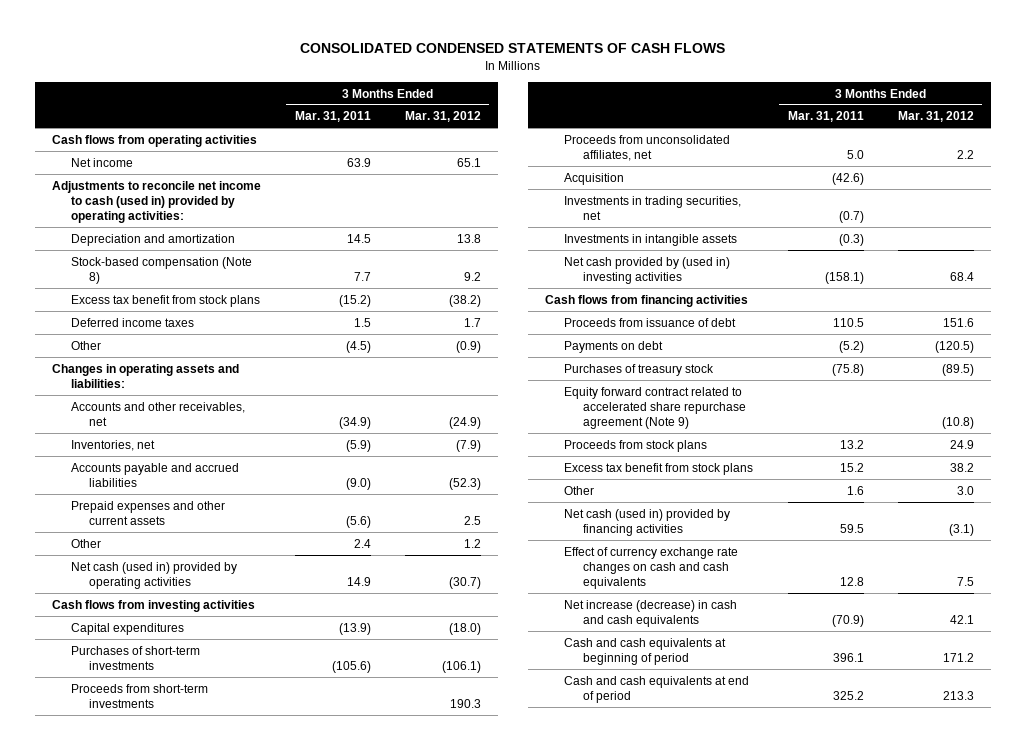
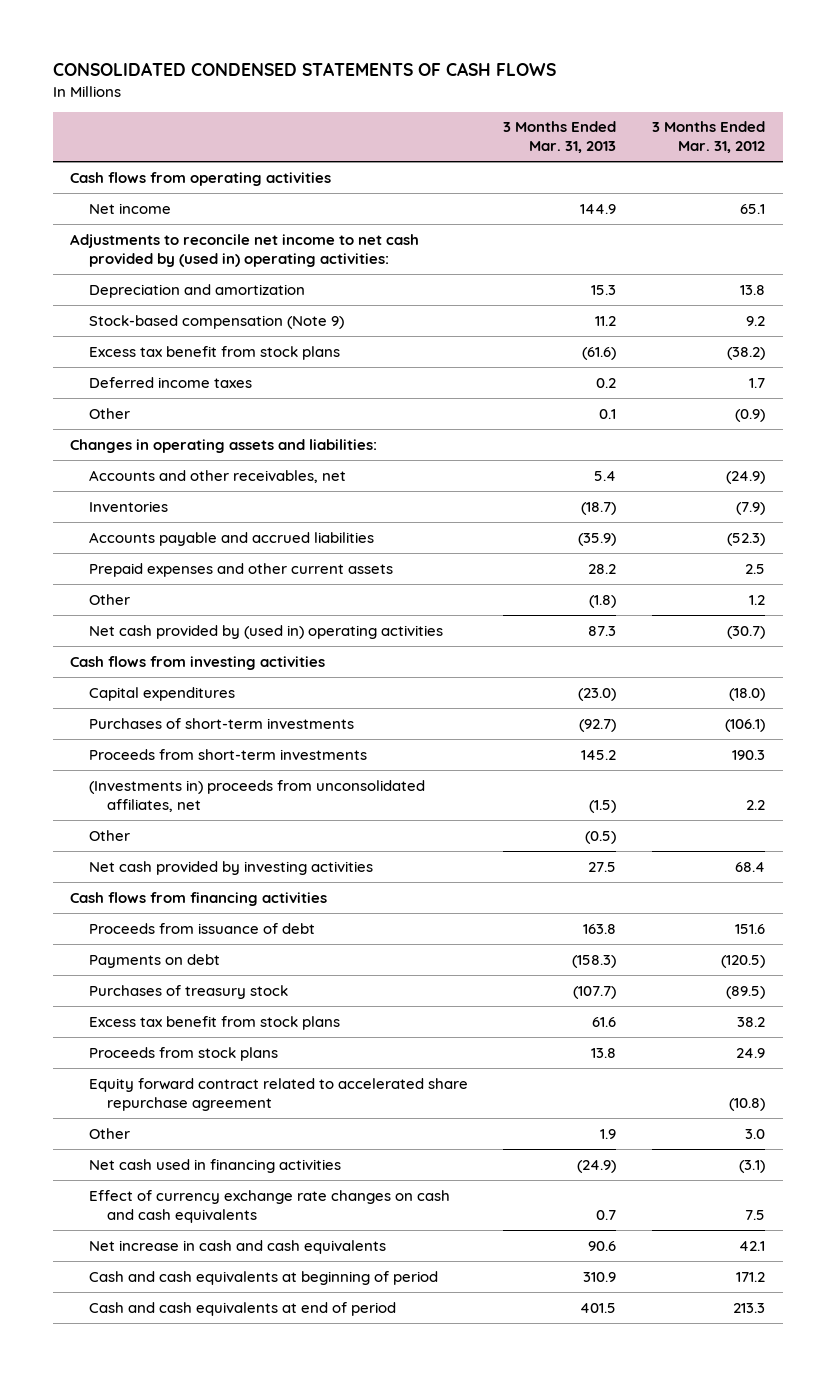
- | 3 Months Ended Mar. 31, 2011 | 3 Months Ended Mar. 31, 2012
+ | 3 Months Ended Mar. 31, 2013 | 3 Months Ended Mar. 31, 2012
- Adjustments to reconcile net income to cash (used in) provided by operating activities:
+ Adjustments to reconcile net income to net cash provided by (used in) operating activities:
- Stock-based compensation (Note 8) | 7.7 | 9.2
+ Stock-based compensation (Note 9) | 11.2 | 9.2
- Inventories, net | (5.9) | (7.9)
+ Inventories | (18.7) | (7.9)
- Net cash (used in) provided by operating activities | 14.9 | (30.7)
+ Net cash provided by (used in) operating activities | 87.3 | (30.7)
- Proceeds from unconsolidated affiliates, net | 5.0 | 2.2
- Acquisition | (42.6) |
- Investments in trading securities, net | (0.7) |
- Investments in intangible assets | (0.3) |
- Net cash provided by (used in) investing activities | (158.1) | 68.4
+ (Investments in) proceeds from unconsolidated affiliates, net | (1.5) | 2.2
+ Other | (0.5) |
+ Net cash provided by investing activities | 27.5 | 68.4
- Equity forward contract related to accelerated share repurchase agreement (Note 9) | | (10.8)
moved down: Proceeds from stock plans | 13.8 | 24.9
+ Equity forward contract related to accelerated share repurchase agreement | | (10.8)
- Net cash (used in) provided by financing activities | 59.5 | (3.1)
+ Net cash used in financing activities | (24.9) | (3.1)
- Net increase (decrease) in cash and cash equivalents | (70.9) | 42.1
+ Net increase in cash and cash equivalents | 90.6 | 42.1

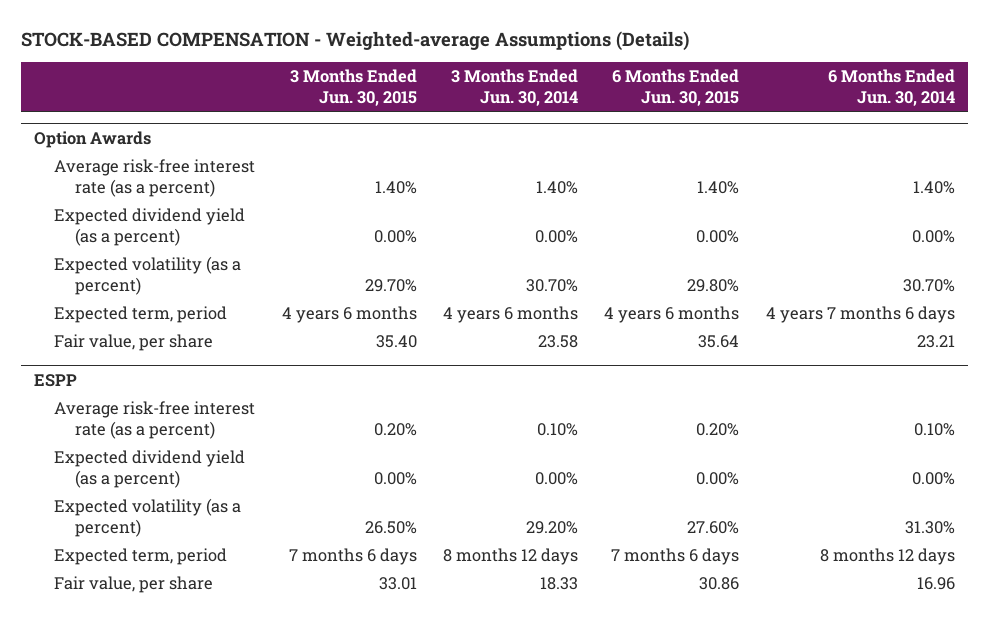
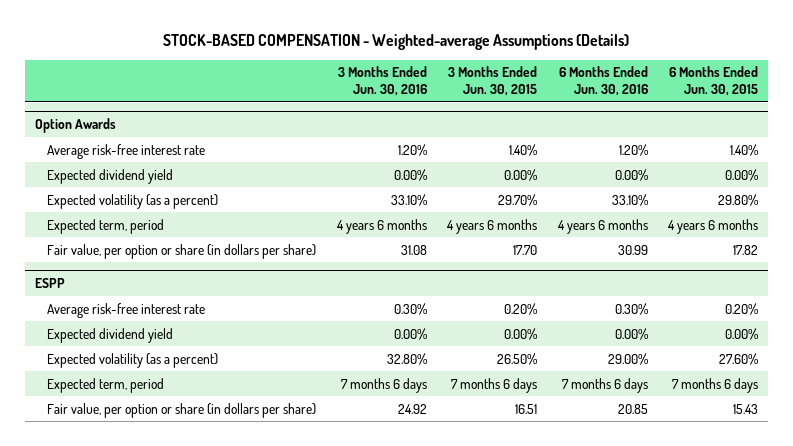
- | 3 Months Ended Jun. 30, 2015 | 3 Months Ended Jun. 30, 2014 | 6 Months Ended Jun. 30, 2015 | 6 Months Ended Jun. 30, 2014
+ | 3 Months Ended Jun. 30, 2016 | 3 Months Ended Jun. 30, 2015 | 6 Months Ended Jun. 30, 2016 | 6 Months Ended Jun. 30, 2015
@ Option Awards
- Average risk-free interest rate (as a percent) | 1.40% | 1.40% | 1.40% | 1.40%
- Expected dividend yield (as a percent) | 0.00% | 0.00% | 0.00% | 0.00%
+ Average risk-free interest rate | 1.20% | 1.40% | 1.20% | 1.40%
+ Expected dividend yield | 0.00% | 0.00% | 0.00% | 0.00%
- Fair value, per share | 35.40 | 23.58 | 35.64 | 23.21
+ Fair value, per option or share (in dollars per share) | 31.08 | 17.70 | 30.99 | 17.82
@ ESPP
- Average risk-free interest rate (as a percent) | 0.20% | 0.10% | 0.20% | 0.10%
- Expected dividend yield (as a percent) | 0.00% | 0.00% | 0.00% | 0.00%
+ Average risk-free interest rate | 0.30% | 0.20% | 0.30% | 0.20%
+ Expected dividend yield | 0.00% | 0.00% | 0.00% | 0.00%
- Fair value, per share | 33.01 | 18.33 | 30.86 | 16.96
+ Fair value, per option or share (in dollars per share) | 24.92 | 16.51 | 20.85 | 15.43

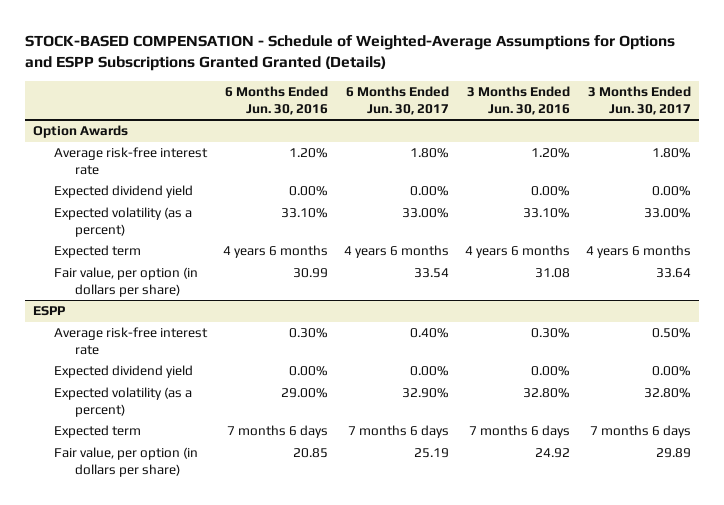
- STOCK-BASED COMPENSATION - Weighted-average Assumptions (Details)
+ STOCK-BASED COMPENSATION - Schedule of Weighted-Average Assumptions for Options and ESPP Subscriptions Granted Granted (Details)
- | 3 Months Ended Jun. 30, 2016 | 3 Months Ended Jun. 30, 2015 | 6 Months Ended Jun. 30, 2016 | 6 Months Ended Jun. 30, 2015
+ | 6 Months Ended Jun. 30, 2016 | 6 Months Ended Jun. 30, 2017 | 3 Months Ended Jun. 30, 2016 | 3 Months Ended Jun. 30, 2017
@ Option Awards
- Expected term, period | 4 years 6 months | 4 years 6 months | 4 years 6 months | 4 years 6 months
- Fair value, per option or share (in dollars per share) | 31.08 | 17.70 | 30.99 | 17.82
+ Expected term | 4 years 6 months | 4 years 6 months | 4 years 6 months | 4 years 6 months
+ Fair value, per option (in dollars per share) | 30.99 | 33.54 | 31.08 | 33.64
@ ESPP
- Expected term, period | 7 months 6 days | 7 months 6 days | 7 months 6 days | 7 months 6 days
- Fair value, per option or share (in dollars per share) | 24.92 | 16.51 | 20.85 | 15.43
+ Expected term | 7 months 6 days | 7 months 6 days | 7 months 6 days | 7 months 6 days
+ Fair value, per option (in dollars per share) | 20.85 | 25.19 | 24.92 | 29.89

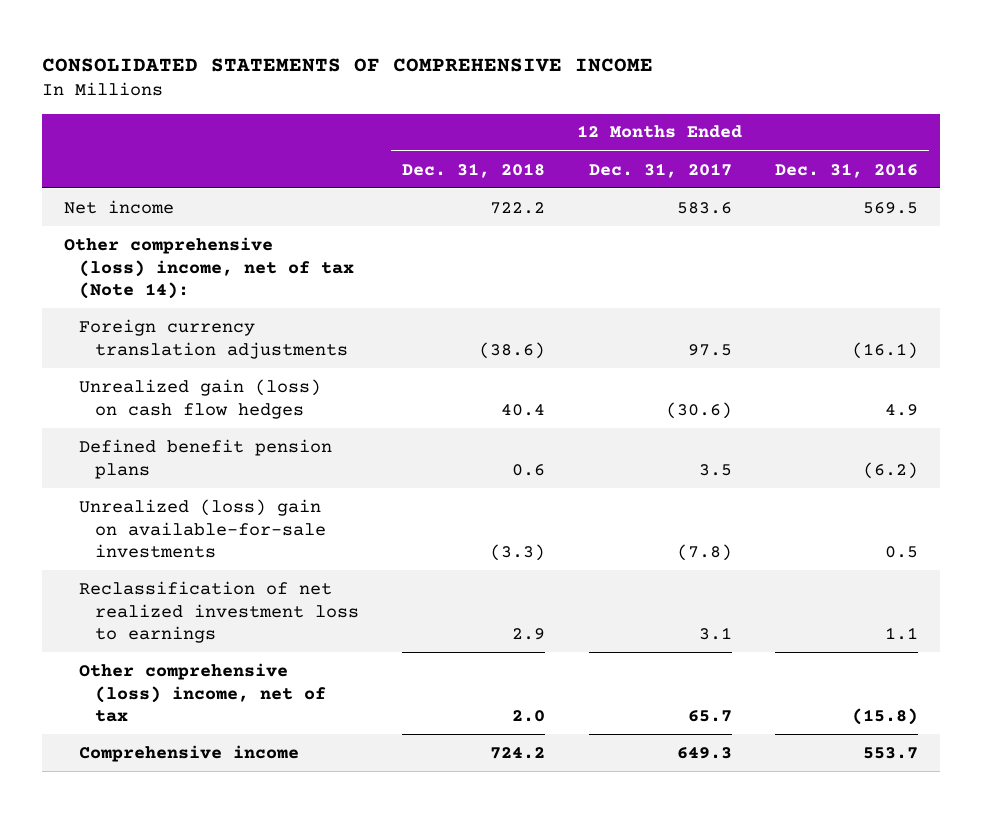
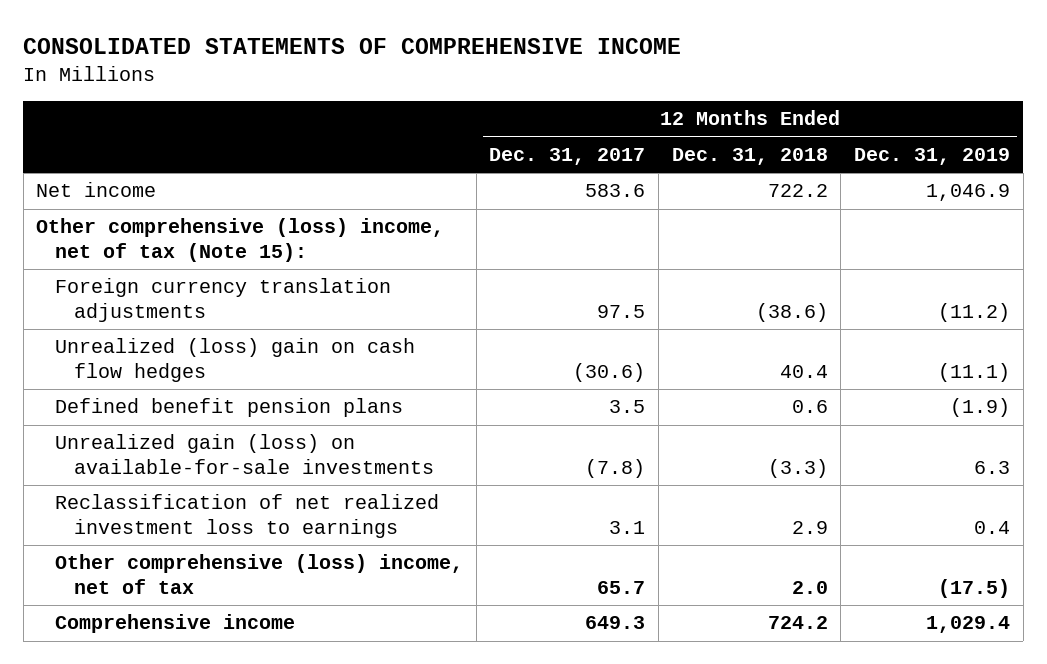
- | 12 Months Ended Dec. 31, 2018 | 12 Months Ended Dec. 31, 2017 | 12 Months Ended Dec. 31, 2016
+ | 12 Months Ended Dec. 31, 2017 | 12 Months Ended Dec. 31, 2018 | 12 Months Ended Dec. 31, 2019
- Other comprehensive (loss) income, net of tax (Note 14):
+ Other comprehensive (loss) income, net of tax (Note 15):
- Unrealized gain (loss) on cash flow hedges | 40.4 | (30.6) | 4.9
+ Unrealized (loss) gain on cash flow hedges | (30.6) | 40.4 | (11.1)
- Unrealized (loss) gain on available-for-sale investments | (3.3) | (7.8) | 0.5
+ Unrealized gain (loss) on available-for-sale investments | (7.8) | (3.3) | 6.3

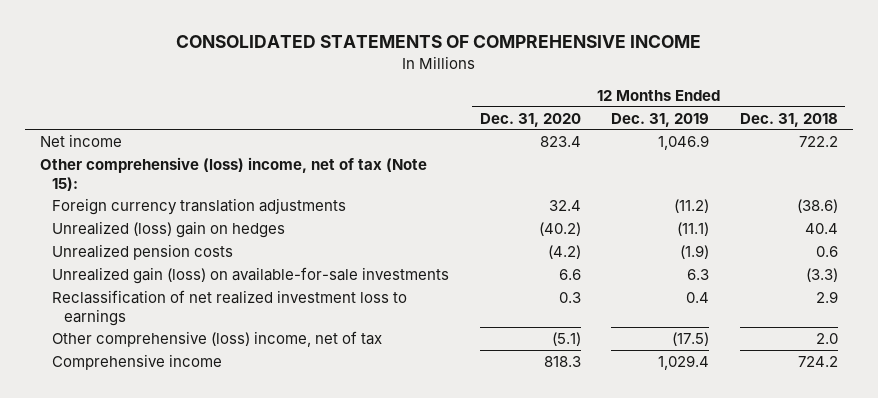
- | 12 Months Ended Dec. 31, 2017 | 12 Months Ended Dec. 31, 2018 | 12 Months Ended Dec. 31, 2019
+ | 12 Months Ended Dec. 31, 2020 | 12 Months Ended Dec. 31, 2019 | 12 Months Ended Dec. 31, 2018
- Unrealized (loss) gain on cash flow hedges | (30.6) | 40.4 | (11.1)
- Defined benefit pension plans | 3.5 | 0.6 | (1.9)
+ Unrealized (loss) gain on hedges | (40.2) | (11.1) | 40.4
+ Unrealized pension costs | (4.2) | (1.9) | 0.6

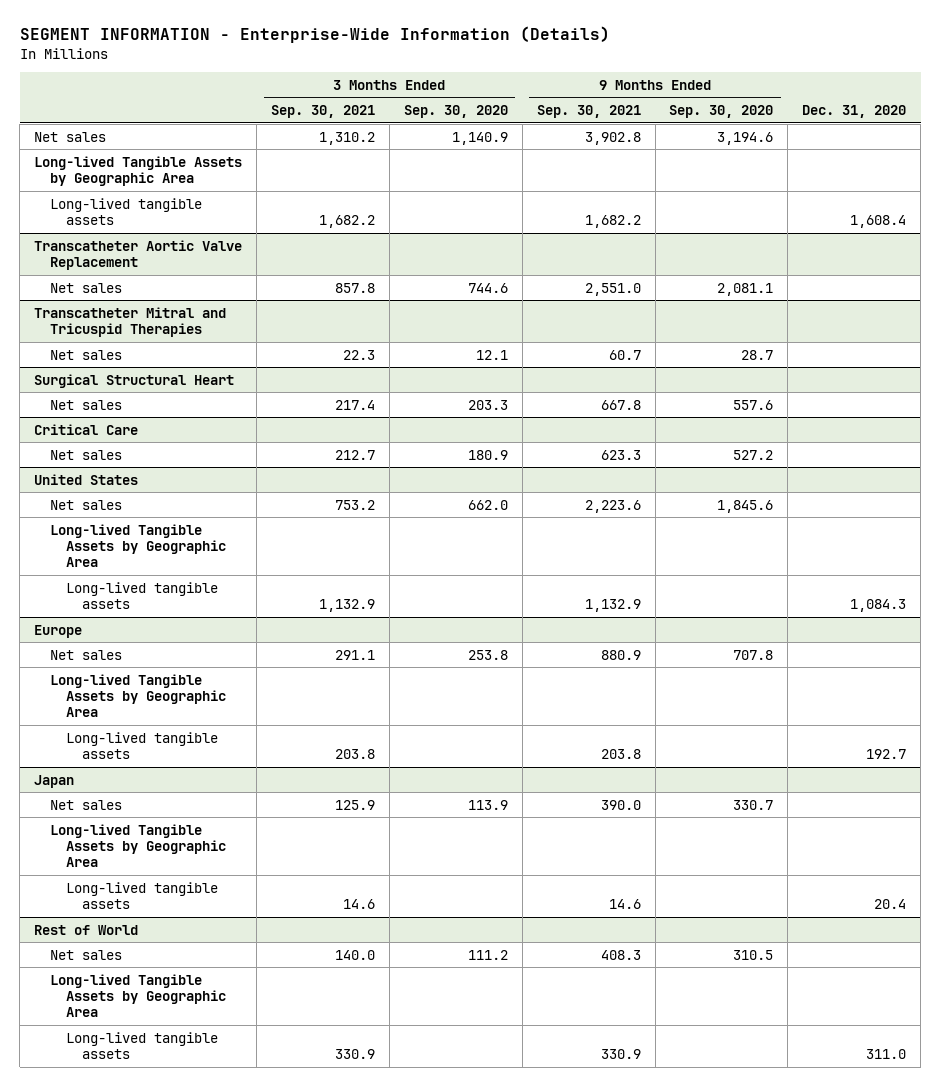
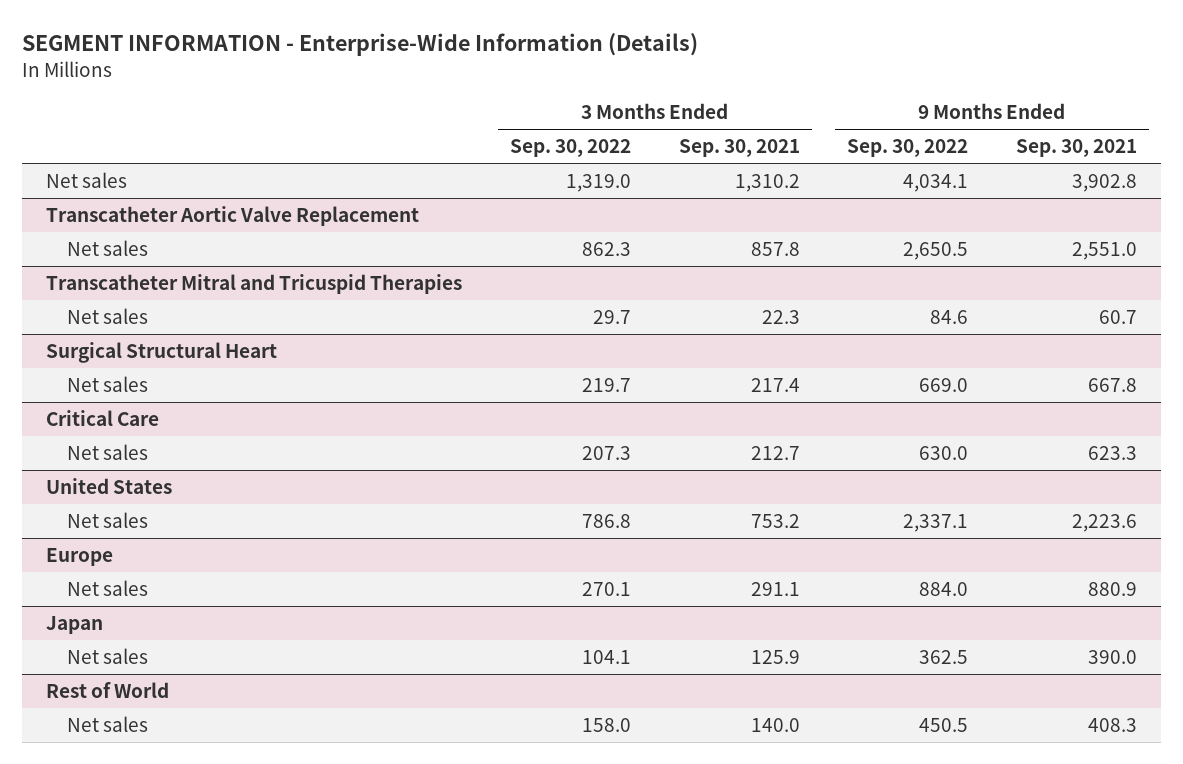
- | 3 Months Ended Sep. 30, 2021 | 3 Months Ended Sep. 30, 2020 | 9 Months Ended Sep. 30, 2021 | 9 Months Ended Sep. 30, 2020 | Dec. 31, 2020
+ | 3 Months Ended Sep. 30, 2022 | 3 Months Ended Sep. 30, 2021 | 9 Months Ended Sep. 30, 2022 | 9 Months Ended Sep. 30, 2021
- Long-lived Tangible Assets by Geographic Area
- Long-lived tangible assets | 1,682.2 | | 1,682.2 | | 1,608.4
@ United States
- Long-lived Tangible Assets by Geographic Area
- Long-lived tangible assets | 1,132.9 | | 1,132.9 | | 1,084.3
@ Europe
- Long-lived Tangible Assets by Geographic Area
- Long-lived tangible assets | 203.8 | | 203.8 | | 192.7
@ Japan
- Long-lived Tangible Assets by Geographic Area
- Long-lived tangible assets | 14.6 | | 14.6 | | 20.4
@ Rest of World
- Long-lived Tangible Assets by Geographic Area
- Long-lived tangible assets | 330.9 | | 330.9 | | 311.0

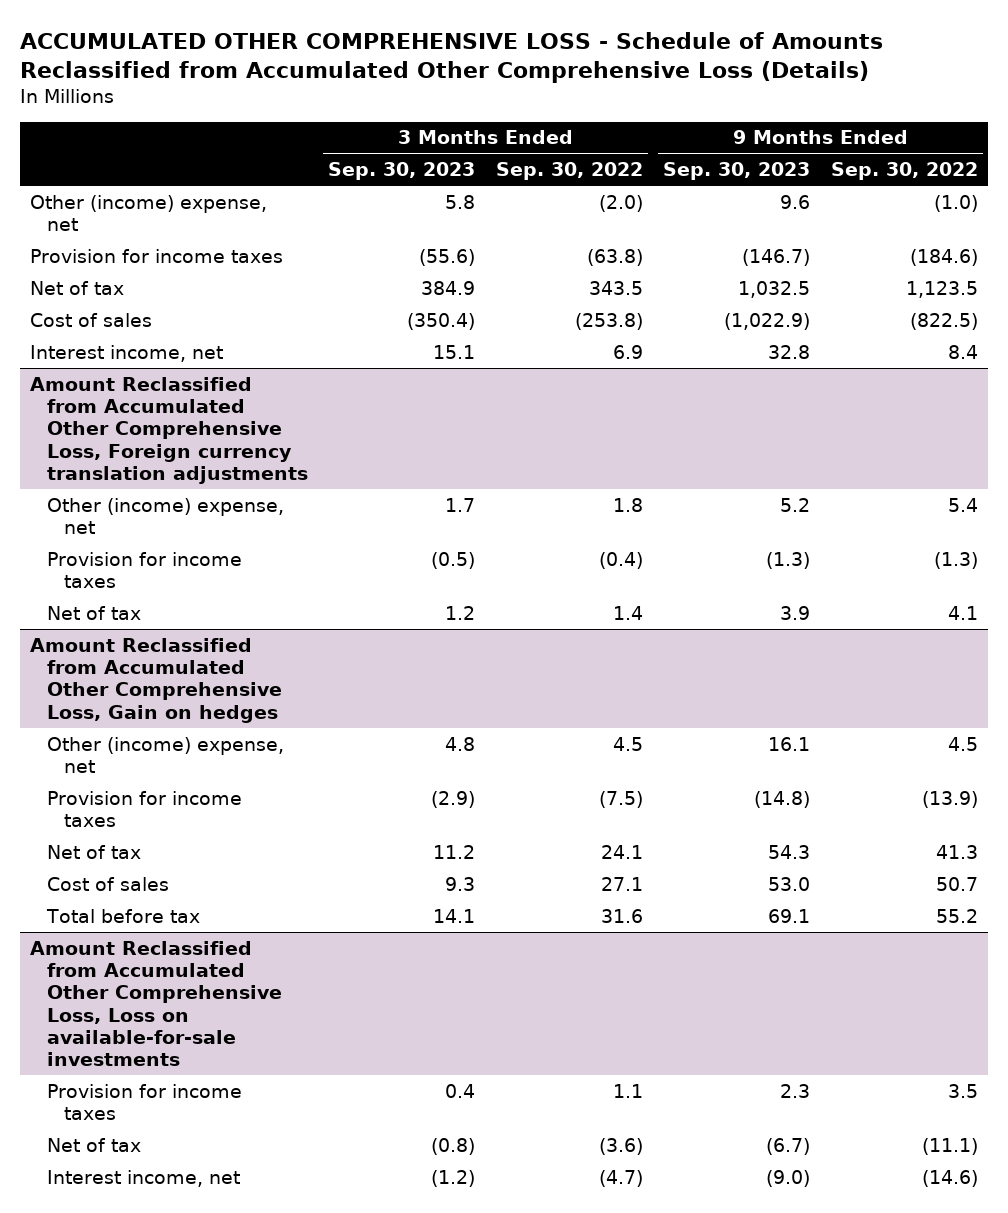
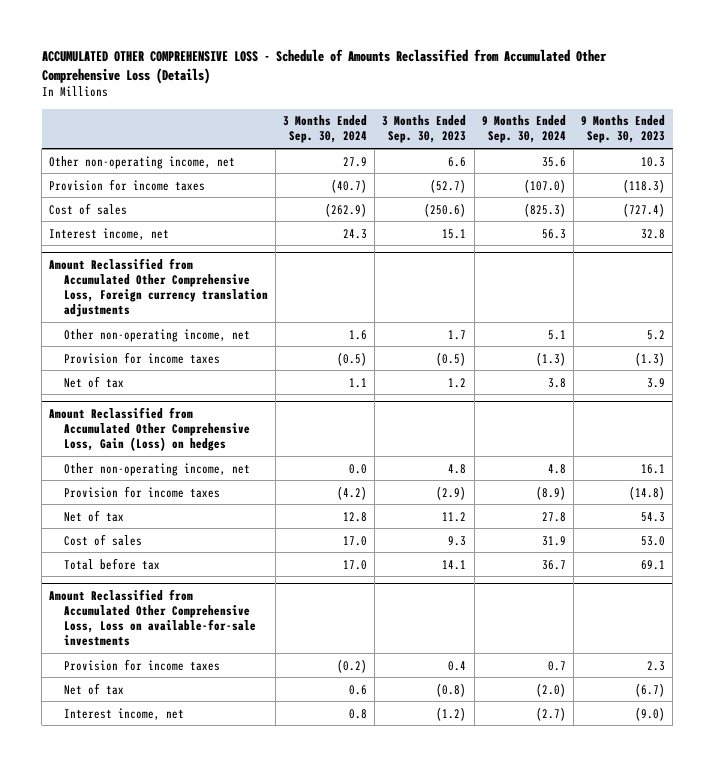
- | 3 Months Ended Sep. 30, 2023 | 3 Months Ended Sep. 30, 2022 | 9 Months Ended Sep. 30, 2023 | 9 Months Ended Sep. 30, 2022
+ | 3 Months Ended Sep. 30, 2024 | 3 Months Ended Sep. 30, 2023 | 9 Months Ended Sep. 30, 2024 | 9 Months Ended Sep. 30, 2023
- Other (income) expense, net | 5.8 | (2.0) | 9.6 | (1.0)
- Provision for income taxes | (55.6) | (63.8) | (146.7) | (184.6)
- Net of tax | 384.9 | 343.5 | 1,032.5 | 1,123.5
- Cost of sales | (350.4) | (253.8) | (1,022.9) | (822.5)
+ Other non-operating income, net | 27.9 | 6.6 | 35.6 | 10.3
+ Provision for income taxes | (40.7) | (52.7) | (107.0) | (118.3)
+ Cost of sales | (262.9) | (250.6) | (825.3) | (727.4)
@ Amount Reclassified from Accumulated Other Comprehensive Loss, Foreign currency translation adjustments
- Other (income) expense, net | 1.7 | 1.8 | 5.2 | 5.4
+ Other non-operating income, net | 1.6 | 1.7 | 5.1 | 5.2
- Amount Reclassified from Accumulated Other Comprehensive Loss, Gain on hedges
- Other (income) expense, net | 4.8 | 4.5 | 16.1 | 4.5
+ Amount Reclassified from Accumulated Other Comprehensive Loss, Gain (Loss) on hedges
+ Other non-operating income, net | 0.0 | 4.8 | 4.8 | 16.1

